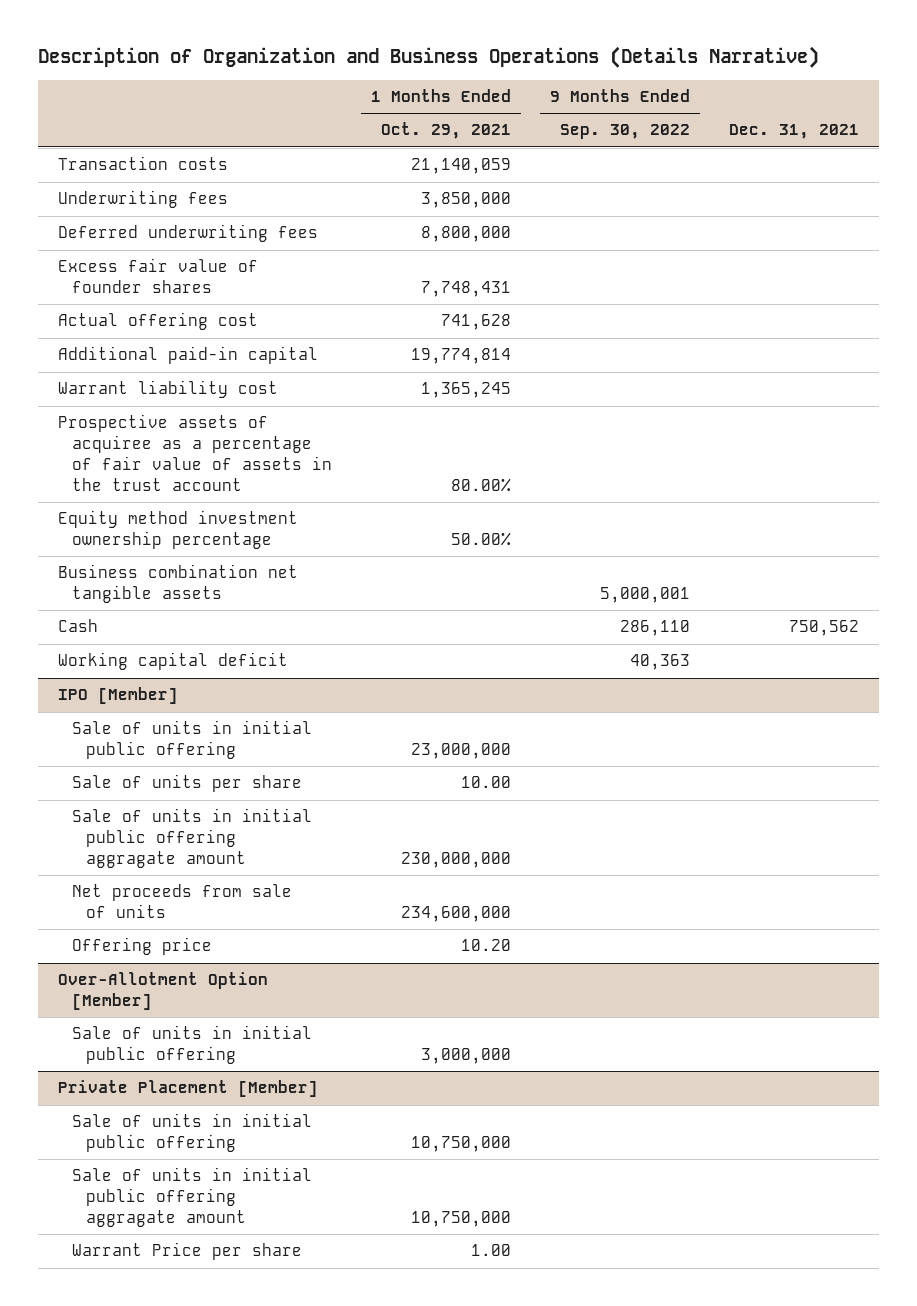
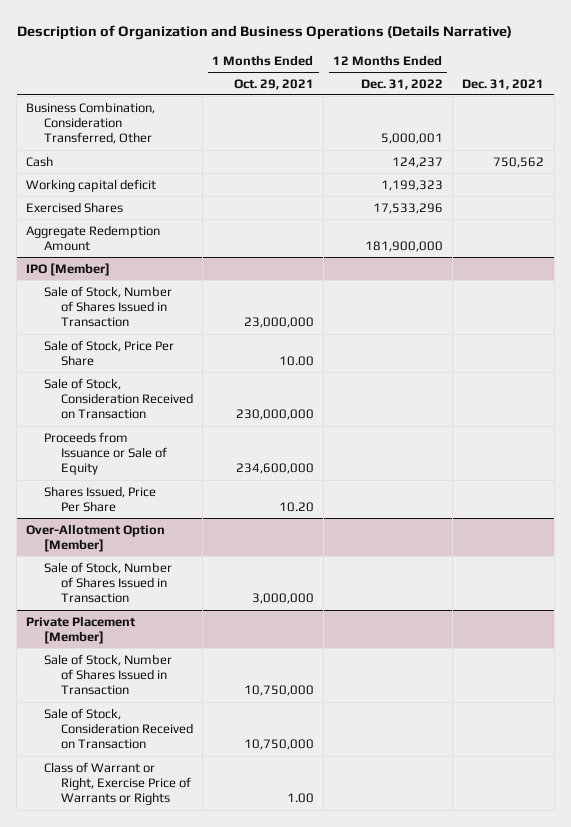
- | 1 Months Ended Oct. 29, 2021 | 9 Months Ended Sep. 30, 2022 | Dec. 31, 2021
+ | 1 Months Ended Oct. 29, 2021 | 12 Months Ended Dec. 31, 2022 | Dec. 31, 2021
- Transaction costs | 21,140,059 | |
- Underwriting fees | 3,850,000 | |
- Deferred underwriting fees | 8,800,000 | |
- Excess fair value of founder shares | 7,748,431 | |
- Actual offering cost | 741,628 | |
- Additional paid-in capital | 19,774,814 | |
- Warrant liability cost | 1,365,245 | |
- Prospective assets of acquiree as a percentage of fair value of assets in the trust account | 80.00% | |
- Equity method investment ownership percentage | 50.00% | |
- Business combination net tangible assets | | 5,000,001 |
+ Business Combination, Consideration Transferred, Other | | 5,000,001 |
+ Exercised Shares | | 17,533,296 |
+ Aggregate Redemption Amount | | 181,900,000 |
@ IPO [Member]
- Sale of units in initial public offering | 23,000,000 | |
- Sale of units per share | 10.00 | |
- Sale of units in initial public offering aggragate amount | 230,000,000 | |
- Net proceeds from sale of units | 234,600,000 | |
- Offering price | 10.20 | |
+ Sale of Stock, Number of Shares Issued in Transaction | 23,000,000 | |
+ Sale of Stock, Price Per Share | 10.00 | |
+ Sale of Stock, Consideration Received on Transaction | 230,000,000 | |
+ Proceeds from Issuance or Sale of Equity | 234,600,000 | |
+ Shares Issued, Price Per Share | 10.20 | |
@ Over-Allotment Option [Member]
- Sale of units in initial public offering | 3,000,000 | |
+ Sale of Stock, Number of Shares Issued in Transaction | 3,000,000 | |
@ Private Placement [Member]
- Sale of units in initial public offering | 10,750,000 | |
- Sale of units in initial public offering aggragate amount | 10,750,000 | |
- Warrant Price per share | 1.00 | |
+ Sale of Stock, Number of Shares Issued in Transaction | 10,750,000 | |
+ Sale of Stock, Consideration Received on Transaction | 10,750,000 | |
+ Class of Warrant or Right, Exercise Price of Warrants or Rights | 1.00 | |

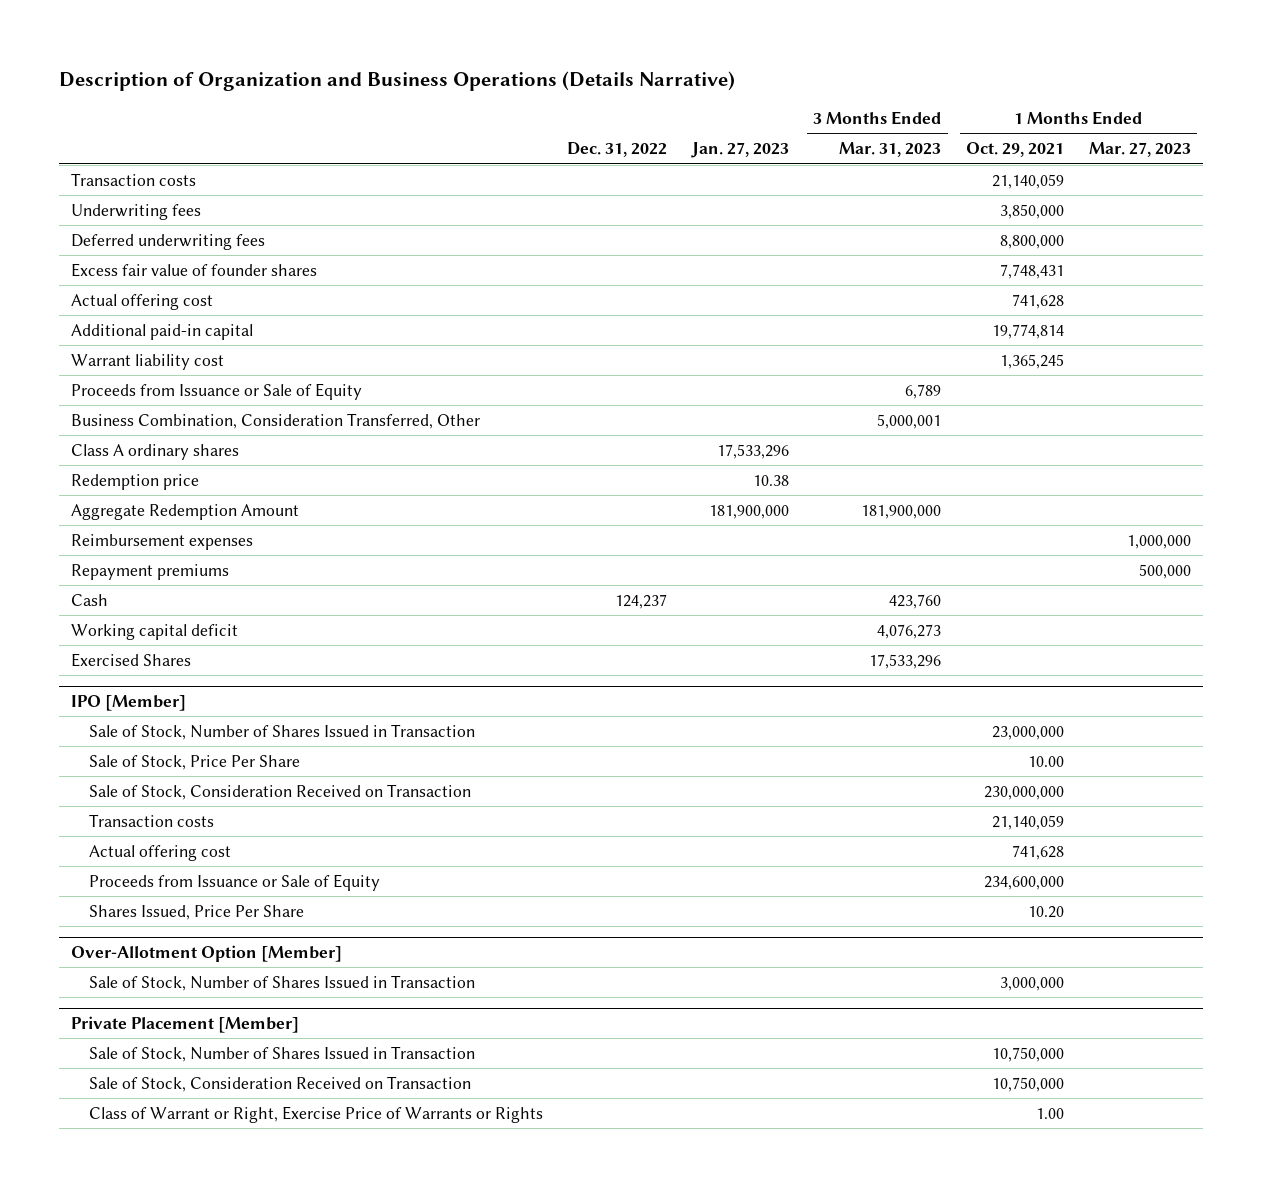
- | 1 Months Ended Oct. 29, 2021 | 12 Months Ended Dec. 31, 2022 | Dec. 31, 2021
+ | Dec. 31, 2022 | Jan. 27, 2023 | 3 Months Ended Mar. 31, 2023 | 1 Months Ended Oct. 29, 2021 | 1 Months Ended Mar. 27, 2023
+ Transaction costs | | | | 21,140,059 |
+ Underwriting fees | | | | 3,850,000 |
+ Deferred underwriting fees | | | | 8,800,000 |
+ Excess fair value of founder shares | | | | 7,748,431 |
+ Actual offering cost | | | | 741,628 |
+ Additional paid-in capital | | | | 19,774,814 |
+ Warrant liability cost | | | | 1,365,245 |
+ Proceeds from Issuance or Sale of Equity | | | 6,789 | |
+ Class A ordinary shares | | 17,533,296 | | |
+ Redemption price | | 10.38 | | |
moved up: Aggregate Redemption Amount | | 181,900,000 | 181,900,000 | |
+ Reimbursement expenses | | | | | 1,000,000
+ Repayment premiums | | | | | 500,000
@ IPO [Member]
+ Transaction costs | | | | 21,140,059 |
+ Actual offering cost | | | | 741,628 |

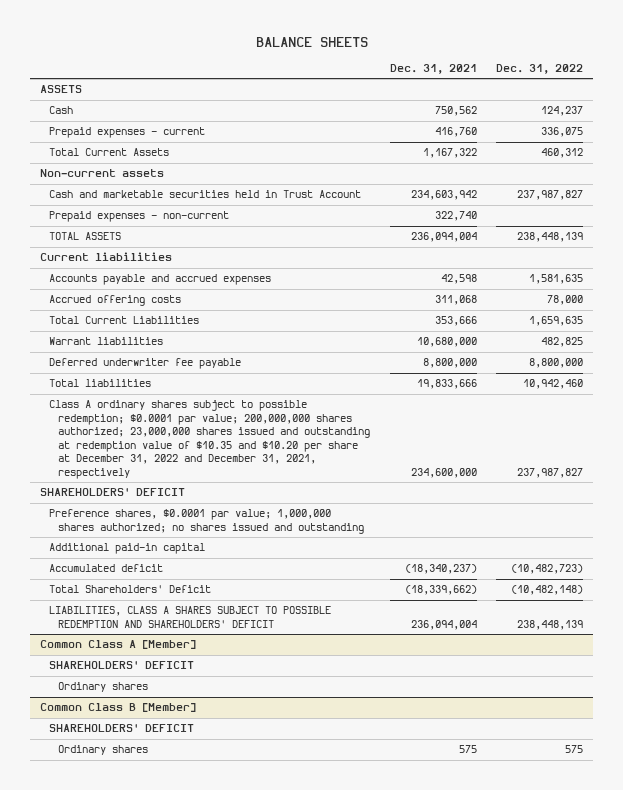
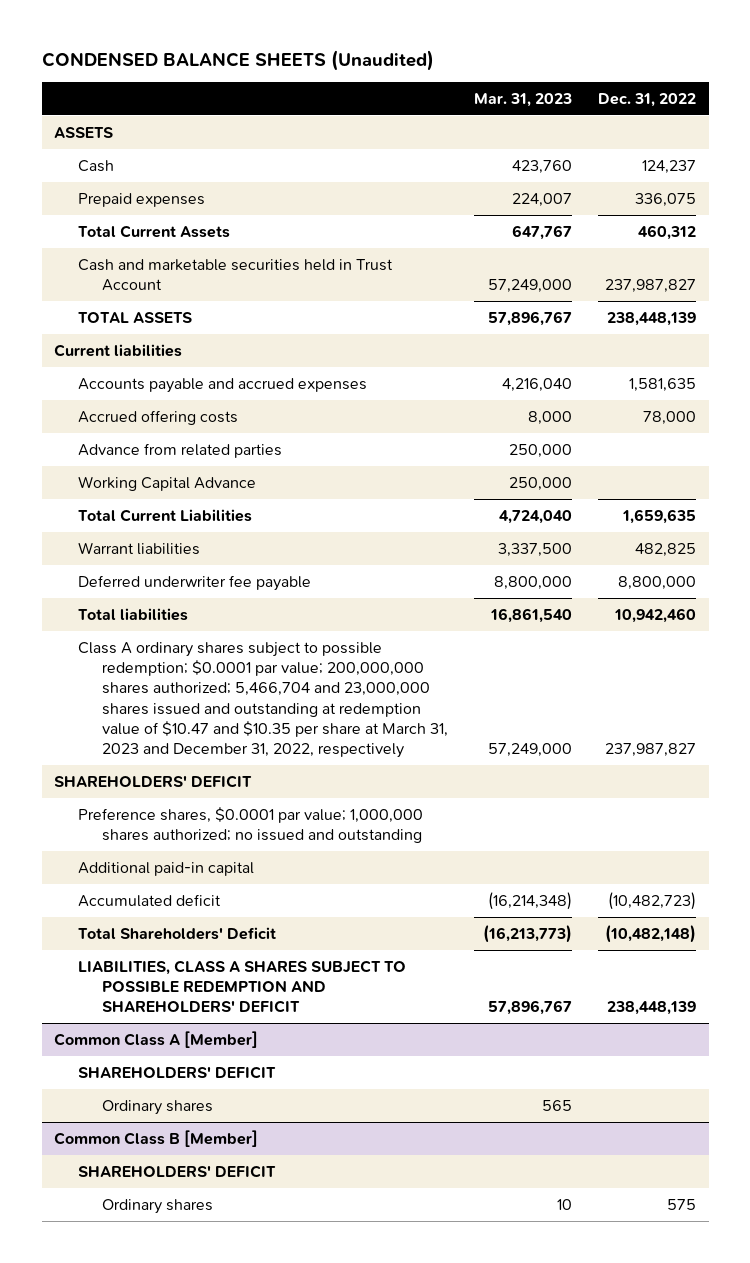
- BALANCE SHEETS
+ CONDENSED BALANCE SHEETS (Unaudited)
- | Dec. 31, 2021 | Dec. 31, 2022
+ | Mar. 31, 2023 | Dec. 31, 2022
- Prepaid expenses - current | 416,760 | 336,075
+ Prepaid expenses | 224,007 | 336,075
- Non-current assets
- Prepaid expenses - non-current | 322,740 |
+ Advance from related parties | 250,000 |
+ Working Capital Advance | 250,000 |
- Class A ordinary shares subject to possible redemption; $0.0001 par value; 200,000,000 shares authorized; 23,000,000 shares issued and outstanding at redemption value of $10.35 and $10.20 per share at December 31, 2022 and December 31, 2021, respectively | 234,600,000 | 237,987,827
+ Class A ordinary shares subject to possible redemption; $0.0001 par value; 200,000,000 shares authorized; 5,466,704 and 23,000,000 shares issued and outstanding at redemption value of $10.47 and $10.35 per share at March 31, 2023 and December 31, 2022, respectively | 57,249,000 | 237,987,827
- Preference shares, $0.0001 par value; 1,000,000 shares authorized; no shares issued and outstanding
+ Preference shares, $0.0001 par value; 1,000,000 shares authorized; no issued and outstanding

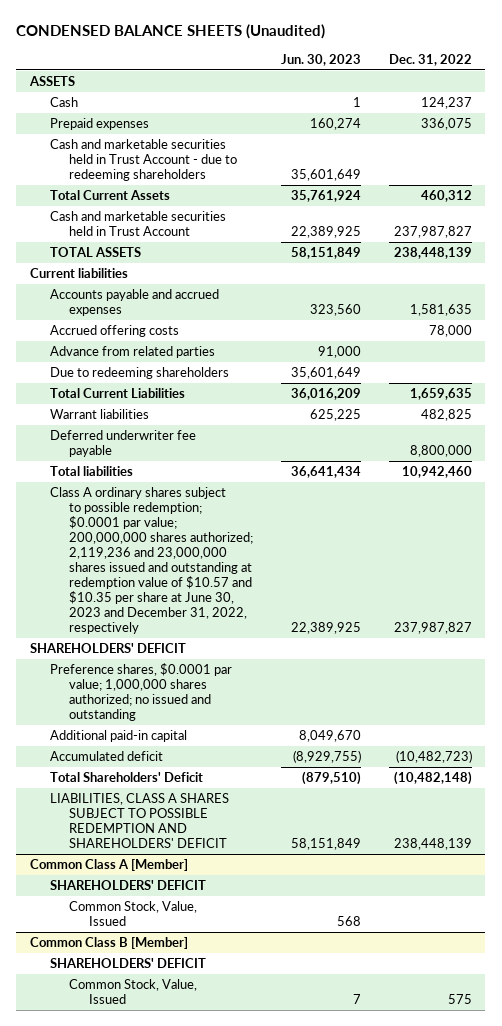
- | Mar. 31, 2023 | Dec. 31, 2022
+ | Jun. 30, 2023 | Dec. 31, 2022
+ Cash and marketable securities held in Trust Account - due to redeeming shareholders | 35,601,649 |
- Working Capital Advance | 250,000 |
+ Due to redeeming shareholders | 35,601,649 |
- Class A ordinary shares subject to possible redemption; $0.0001 par value; 200,000,000 shares authorized; 5,466,704 and 23,000,000 shares issued and outstanding at redemption value of $10.47 and $10.35 per share at March 31, 2023 and December 31, 2022, respectively | 57,249,000 | 237,987,827
+ Class A ordinary shares subject to possible redemption; $0.0001 par value; 200,000,000 shares authorized; 2,119,236 and 23,000,000 shares issued and outstanding at redemption value of $10.57 and $10.35 per share at June 30, 2023 and December 31, 2022, respectively | 22,389,925 | 237,987,827
@ Common Class A [Member]
- Ordinary shares | 565 |
+ Common Stock, Value, Issued | 568 |
@ Common Class B [Member]
- Ordinary shares | 10 | 575
+ Common Stock, Value, Issued | 7 | 575

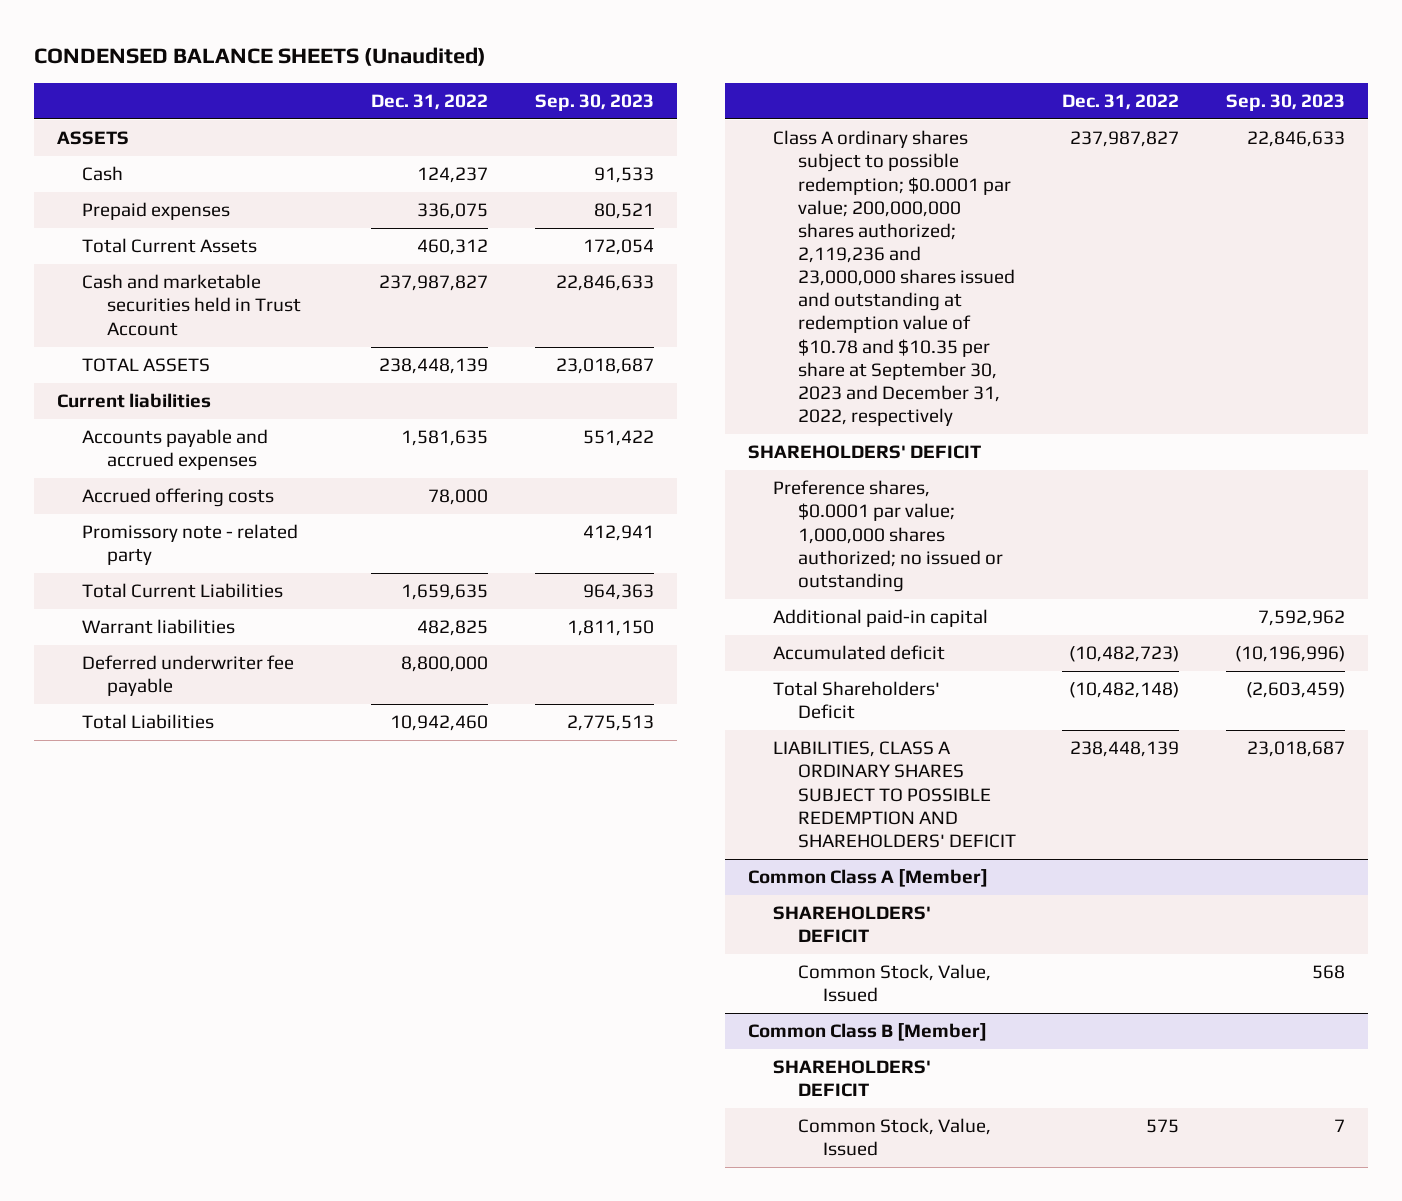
- | Jun. 30, 2023 | Dec. 31, 2022
+ | Dec. 31, 2022 | Sep. 30, 2023
- Cash and marketable securities held in Trust Account - due to redeeming shareholders | 35,601,649 |
- Advance from related parties | 91,000 |
- Due to redeeming shareholders | 35,601,649 |
+ Promissory note - related party | | 412,941
- Total liabilities | 36,641,434 | 10,942,460
- Class A ordinary shares subject to possible redemption; $0.0001 par value; 200,000,000 shares authorized; 2,119,236 and 23,000,000 shares issued and outstanding at redemption value of $10.57 and $10.35 per share at June 30, 2023 and December 31, 2022, respectively | 22,389,925 | 237,987,827
+ Total Liabilities | 10,942,460 | 2,775,513
+ Class A ordinary shares subject to possible redemption; $0.0001 par value; 200,000,000 shares authorized; 2,119,236 and 23,000,000 shares issued and outstanding at redemption value of $10.78 and $10.35 per share at September 30, 2023 and December 31, 2022, respectively | 237,987,827 | 22,846,633
- Preference shares, $0.0001 par value; 1,000,000 shares authorized; no issued and outstanding
+ Preference shares, $0.0001 par value; 1,000,000 shares authorized; no issued or outstanding
- LIABILITIES, CLASS A SHARES SUBJECT TO POSSIBLE REDEMPTION AND SHAREHOLDERS' DEFICIT | 58,151,849 | 238,448,139
+ LIABILITIES, CLASS A ORDINARY SHARES SUBJECT TO POSSIBLE REDEMPTION AND SHAREHOLDERS' DEFICIT | 238,448,139 | 23,018,687

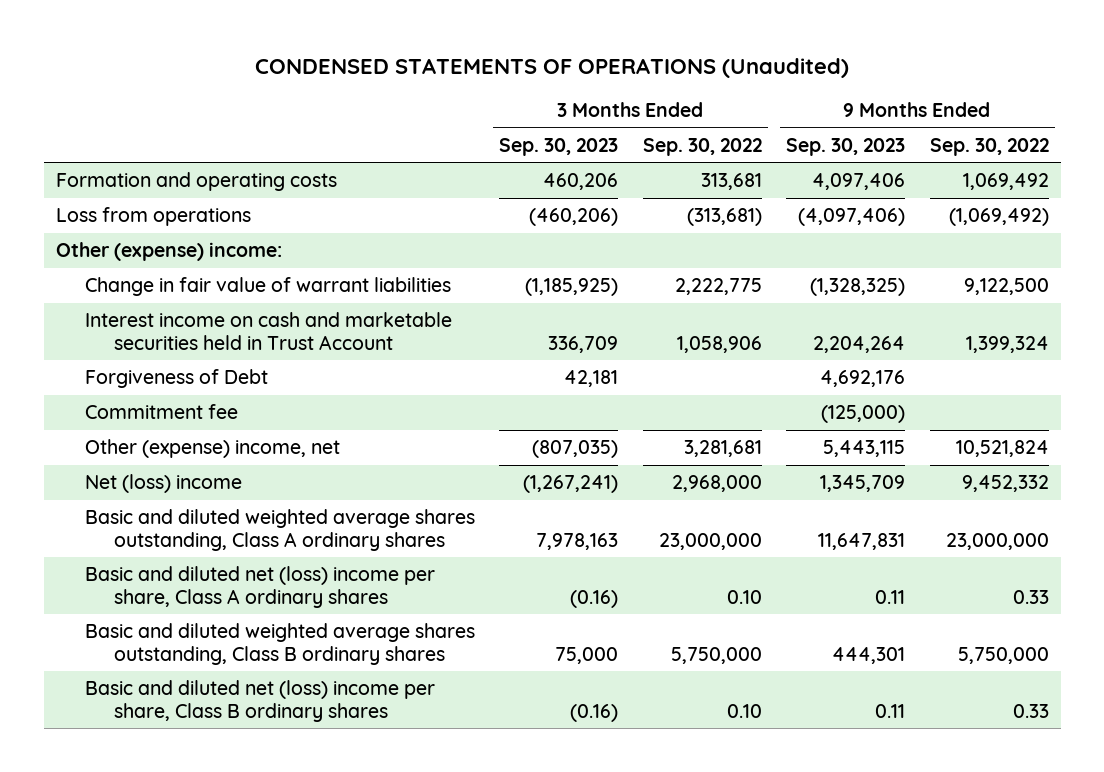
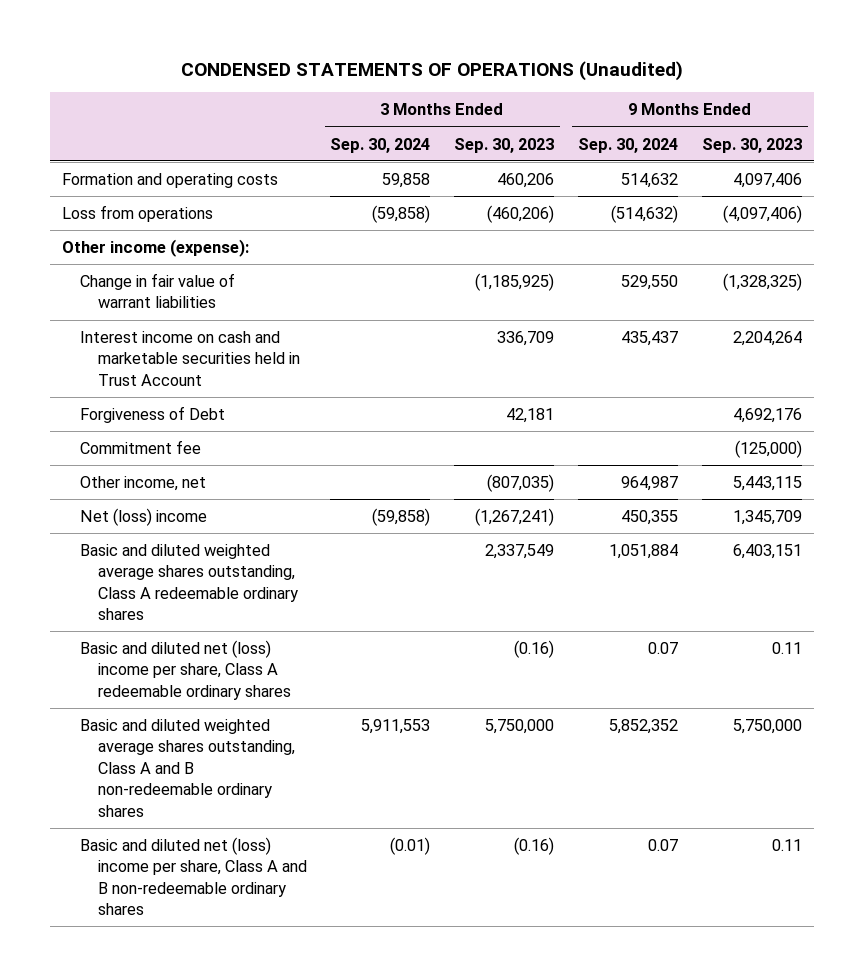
- | 3 Months Ended Sep. 30, 2023 | 3 Months Ended Sep. 30, 2022 | 9 Months Ended Sep. 30, 2023 | 9 Months Ended Sep. 30, 2022
+ | 3 Months Ended Sep. 30, 2024 | 3 Months Ended Sep. 30, 2023 | 9 Months Ended Sep. 30, 2024 | 9 Months Ended Sep. 30, 2023
- Other (expense) income:
+ Other income (expense):
- Other (expense) income, net | (807,035) | 3,281,681 | 5,443,115 | 10,521,824
+ Other income, net | | (807,035) | 964,987 | 5,443,115
- Basic and diluted weighted average shares outstanding, Class A ordinary shares | 7,978,163 | 23,000,000 | 11,647,831 | 23,000,000
- Basic and diluted net (loss) income per share, Class A ordinary shares | (0.16) | 0.10 | 0.11 | 0.33
- Basic and diluted weighted average shares outstanding, Class B ordinary shares | 75,000 | 5,750,000 | 444,301 | 5,750,000
- Basic and diluted net (loss) income per share, Class B ordinary shares | (0.16) | 0.10 | 0.11 | 0.33
+ Basic and diluted weighted average shares outstanding, Class A redeemable ordinary shares | | 2,337,549 | 1,051,884 | 6,403,151
+ Basic and diluted net (loss) income per share, Class A redeemable ordinary shares | | (0.16) | 0.07 | 0.11
+ Basic and diluted weighted average shares outstanding, Class A and B non-redeemable ordinary shares | 5,911,553 | 5,750,000 | 5,852,352 | 5,750,000
+ Basic and diluted net (loss) income per share, Class A and B non-redeemable ordinary shares | (0.01) | (0.16) | 0.07 | 0.11

